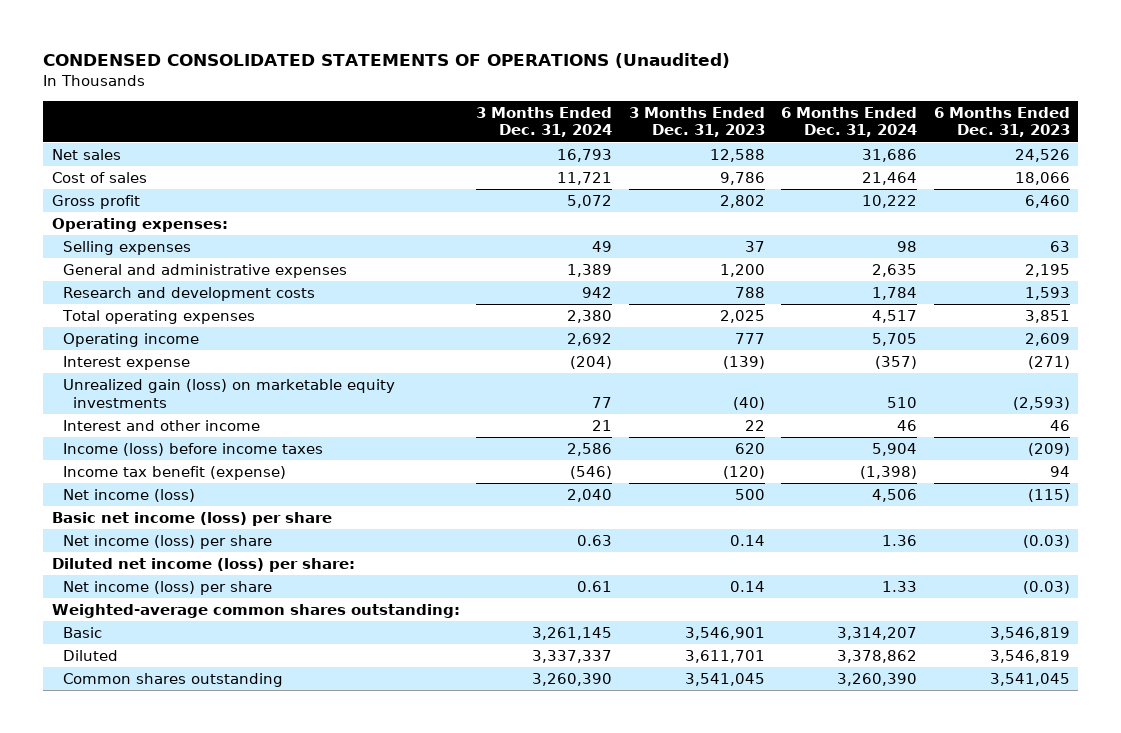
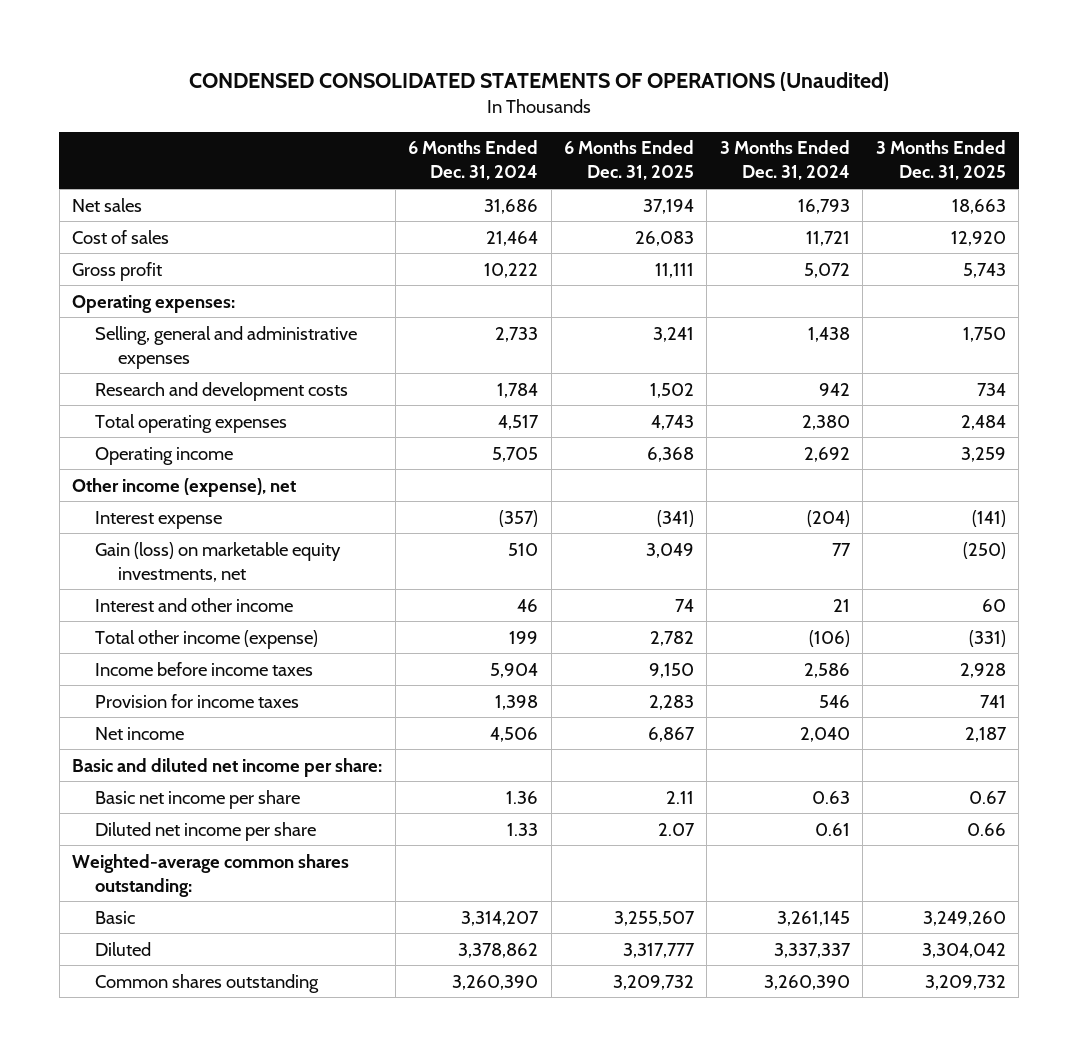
- | 3 Months Ended Dec. 31, 2024 | 3 Months Ended Dec. 31, 2023 | 6 Months Ended Dec. 31, 2024 | 6 Months Ended Dec. 31, 2023
+ | 6 Months Ended Dec. 31, 2024 | 6 Months Ended Dec. 31, 2025 | 3 Months Ended Dec. 31, 2024 | 3 Months Ended Dec. 31, 2025
- Selling expenses | 49 | 37 | 98 | 63
- General and administrative expenses | 1,389 | 1,200 | 2,635 | 2,195
+ Selling, general and administrative expenses | 2,733 | 3,241 | 1,438 | 1,750
+ Other income (expense), net
- Unrealized gain (loss) on marketable equity investments | 77 | (40) | 510 | (2,593)
+ Gain (loss) on marketable equity investments, net | 510 | 3,049 | 77 | (250)
- Income (loss) before income taxes | 2,586 | 620 | 5,904 | (209)
- Income tax benefit (expense) | (546) | (120) | (1,398) | 94
- Net income (loss) | 2,040 | 500 | 4,506 | (115)
- Basic net income (loss) per share
- Net income (loss) per share | 0.63 | 0.14 | 1.36 | (0.03)
- Diluted net income (loss) per share:
- Net income (loss) per share | 0.61 | 0.14 | 1.33 | (0.03)
+ Total other income (expense) | 199 | 2,782 | (106) | (331)
+ Income before income taxes | 5,904 | 9,150 | 2,586 | 2,928
+ Provision for income taxes | 1,398 | 2,283 | 546 | 741
+ Net income | 4,506 | 6,867 | 2,040 | 2,187
+ Basic and diluted net income per share:
+ Basic net income per share | 1.36 | 2.11 | 0.63 | 0.67
+ Diluted net income per share | 1.33 | 2.07 | 0.61 | 0.66

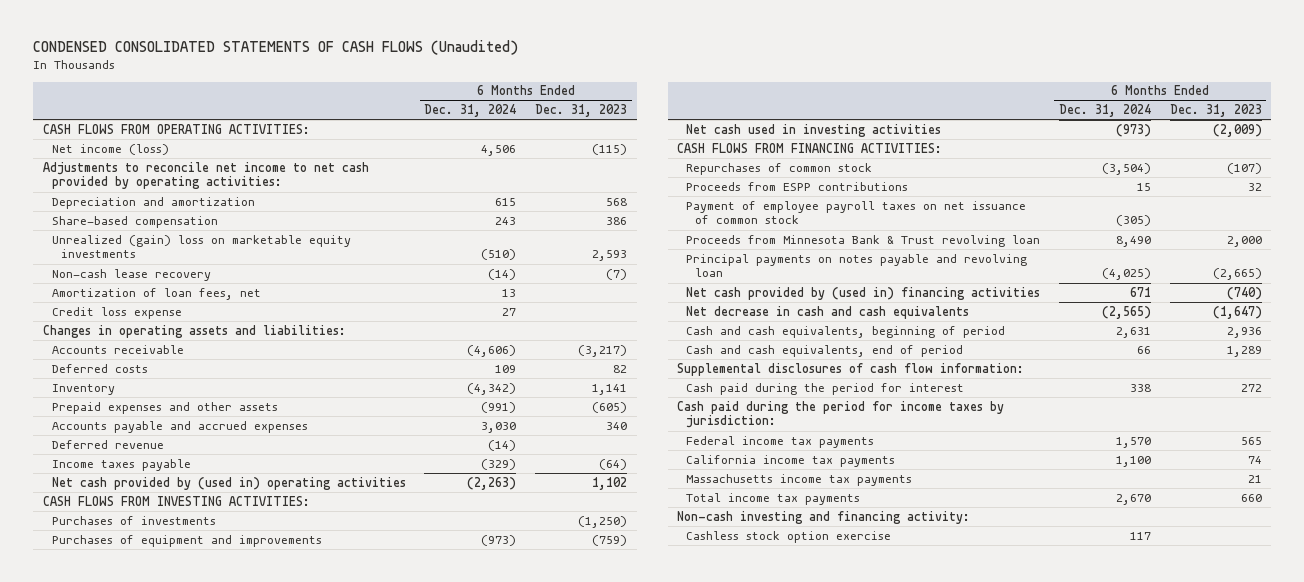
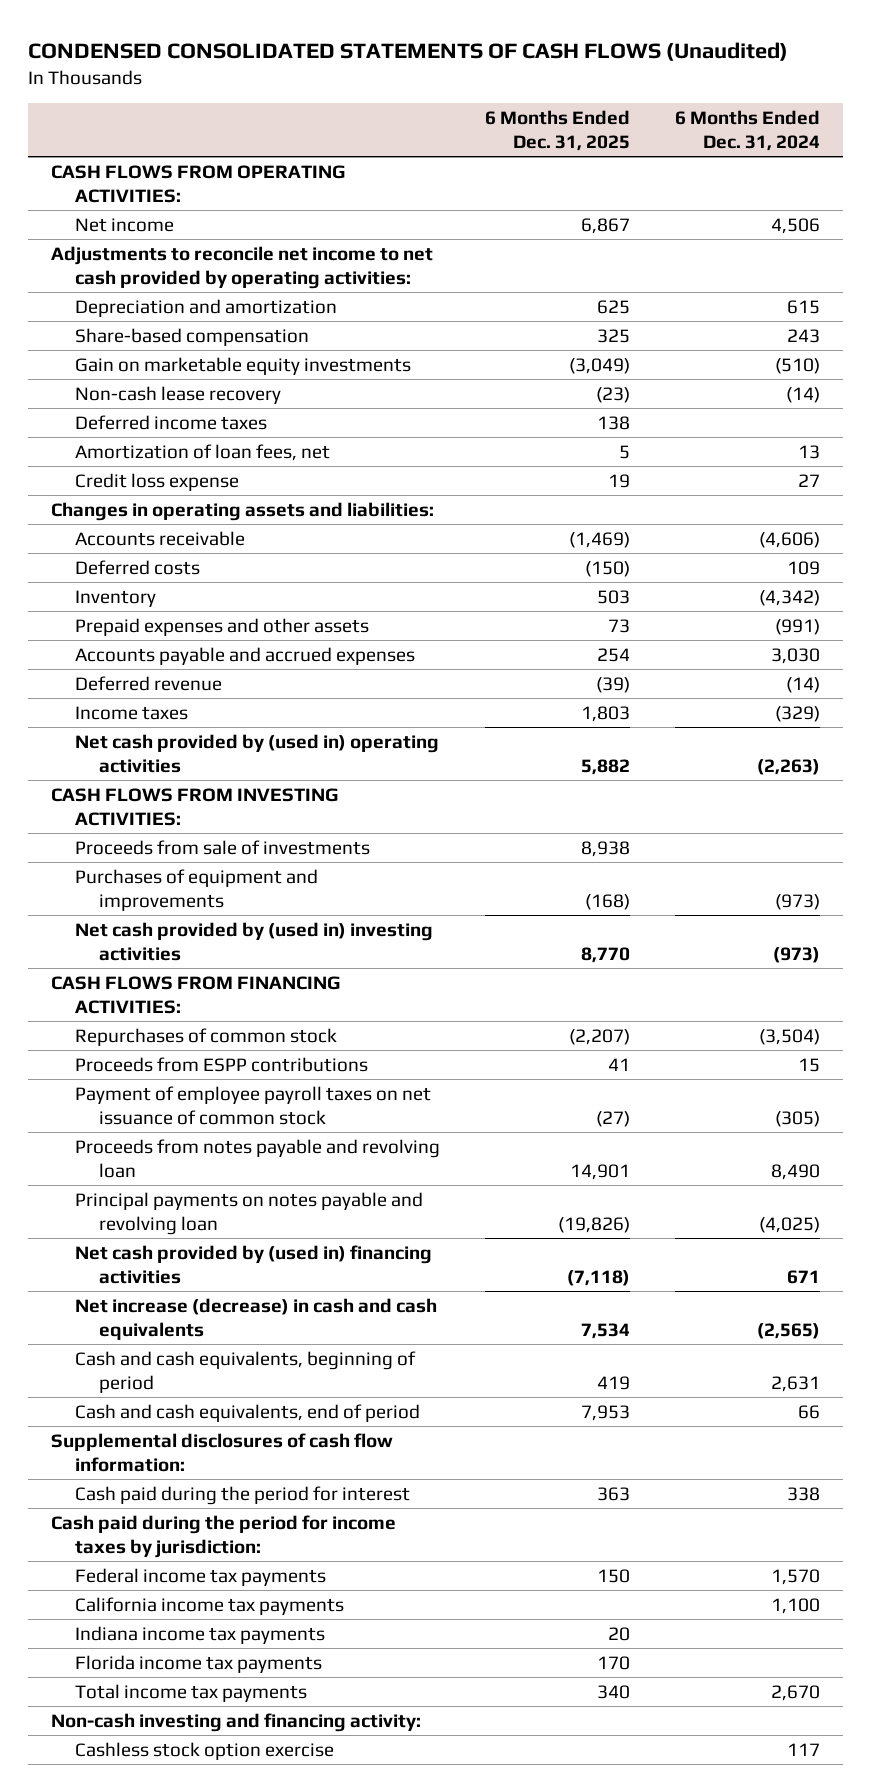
- | 6 Months Ended Dec. 31, 2024 | 6 Months Ended Dec. 31, 2023
+ | 6 Months Ended Dec. 31, 2025 | 6 Months Ended Dec. 31, 2024
- Net income (loss) | 4,506 | (115)
+ Net income | 6,867 | 4,506
- Unrealized (gain) loss on marketable equity investments | (510) | 2,593
+ Gain on marketable equity investments | (3,049) | (510)
+ Deferred income taxes | 138 |
- Income taxes payable | (329) | (64)
+ Income taxes | 1,803 | (329)
- Purchases of investments | | (1,250)
+ Proceeds from sale of investments | 8,938 |
- Net cash used in investing activities | (973) | (2,009)
+ Net cash provided by (used in) investing activities | 8,770 | (973)
- Proceeds from Minnesota Bank & Trust revolving loan | 8,490 | 2,000
+ Proceeds from notes payable and revolving loan | 14,901 | 8,490
- Net decrease in cash and cash equivalents | (2,565) | (1,647)
+ Net increase (decrease) in cash and cash equivalents | 7,534 | (2,565)
- Massachusetts income tax payments | | 21
+ Indiana income tax payments | 20 |
+ Florida income tax payments | 170 |

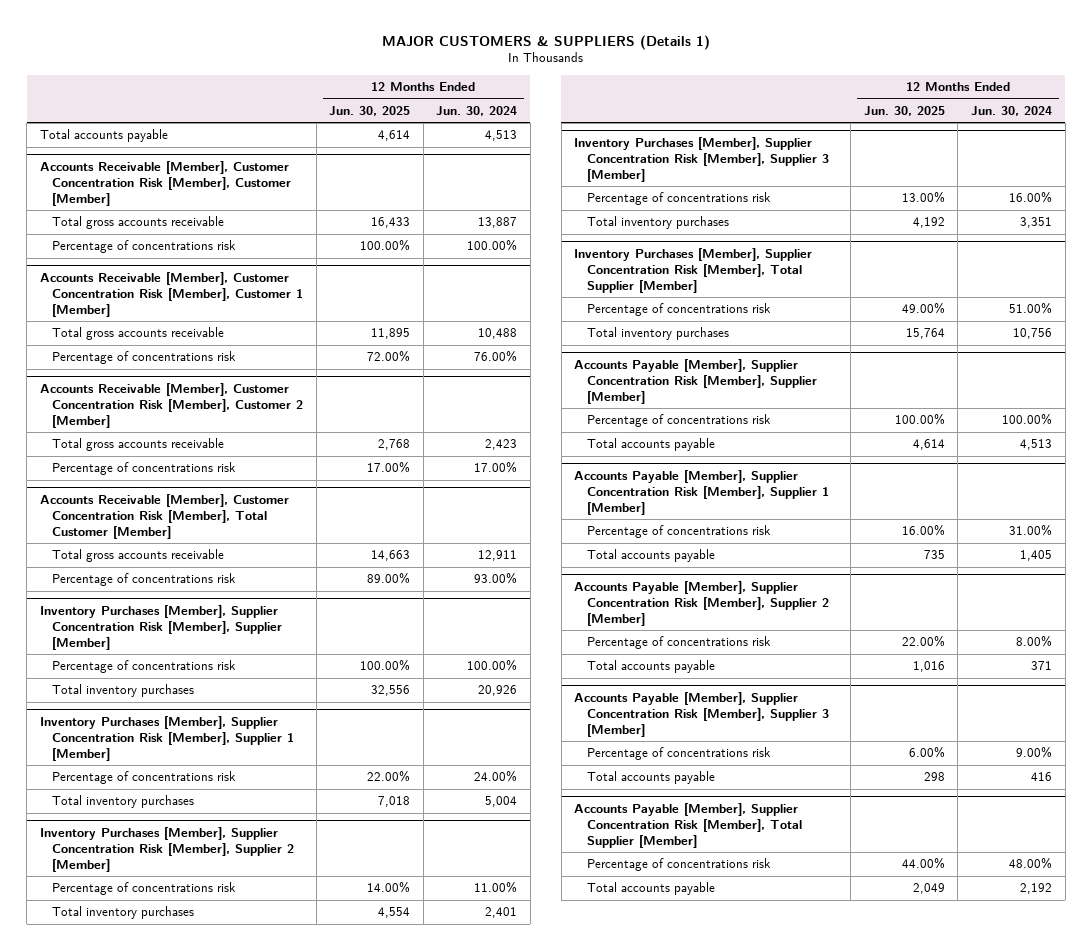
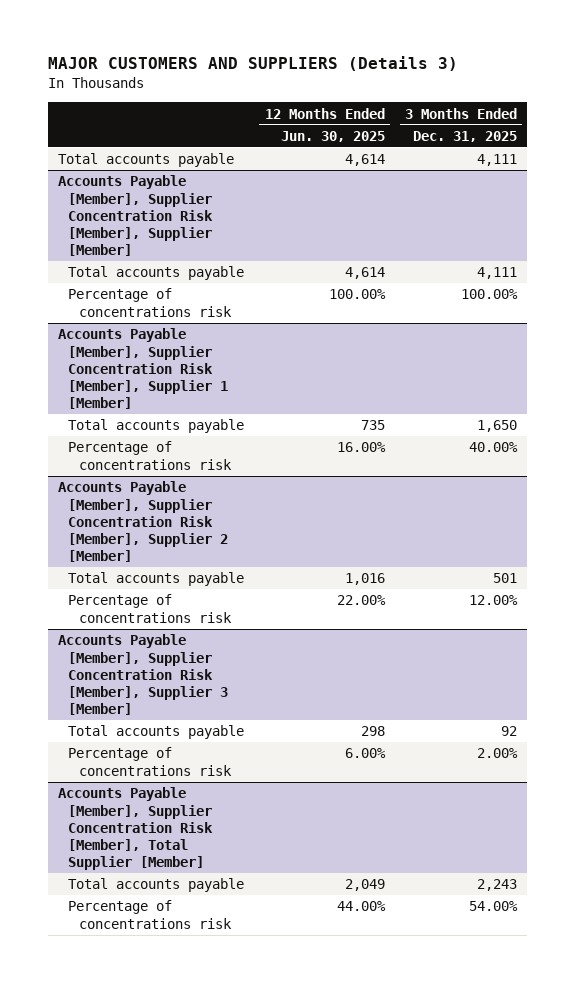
- MAJOR CUSTOMERS & SUPPLIERS (Details 1)
+ MAJOR CUSTOMERS AND SUPPLIERS (Details 3)
- | 12 Months Ended Jun. 30, 2025 | 12 Months Ended Jun. 30, 2024
+ | 12 Months Ended Jun. 30, 2025 | 3 Months Ended Dec. 31, 2025
- Accounts Receivable [Member], Customer Concentration Risk [Member], Customer [Member]
- Total gross accounts receivable | 16,433 | 13,887
- Percentage of concentrations risk | 100.00% | 100.00%
- Accounts Receivable [Member], Customer Concentration Risk [Member], Customer 1 [Member]
- Total gross accounts receivable | 11,895 | 10,488
- Percentage of concentrations risk | 72.00% | 76.00%
- Accounts Receivable [Member], Customer Concentration Risk [Member], Customer 2 [Member]
- Total gross accounts receivable | 2,768 | 2,423
- Percentage of concentrations risk | 17.00% | 17.00%
- Accounts Receivable [Member], Customer Concentration Risk [Member], Total Customer [Member]
- Total gross accounts receivable | 14,663 | 12,911
- Percentage of concentrations risk | 89.00% | 93.00%
- Inventory Purchases [Member], Supplier Concentration Risk [Member], Supplier [Member]
- Percentage of concentrations risk | 100.00% | 100.00%
- Total inventory purchases | 32,556 | 20,926
- Inventory Purchases [Member], Supplier Concentration Risk [Member], Supplier 1 [Member]
- Percentage of concentrations risk | 22.00% | 24.00%
- Total inventory purchases | 7,018 | 5,004
- Inventory Purchases [Member], Supplier Concentration Risk [Member], Supplier 2 [Member]
- Percentage of concentrations risk | 14.00% | 11.00%
- Total inventory purchases | 4,554 | 2,401
- Inventory Purchases [Member], Supplier Concentration Risk [Member], Supplier 3 [Member]
- Percentage of concentrations risk | 13.00% | 16.00%
- Total inventory purchases | 4,192 | 3,351
- Inventory Purchases [Member], Supplier Concentration Risk [Member], Total Supplier [Member]
- Percentage of concentrations risk | 49.00% | 51.00%
- Total inventory purchases | 15,764 | 10,756
@ Accounts Payable [Member], Supplier Concentration Risk [Member], Supplier [Member]
moved down: Percentage of concentrations risk | 100.00% | 100.00%
@ Accounts Payable [Member], Supplier Concentration Risk [Member], Supplier 1 [Member]
moved down: Percentage of concentrations risk | 16.00% | 40.00%
@ Accounts Payable [Member], Supplier Concentration Risk [Member], Supplier 2 [Member]
moved down: Percentage of concentrations risk | 22.00% | 12.00%
@ Accounts Payable [Member], Supplier Concentration Risk [Member], Supplier 3 [Member]
moved down: Percentage of concentrations risk | 6.00% | 2.00%
@ Accounts Payable [Member], Supplier Concentration Risk [Member], Total Supplier [Member]
moved down: Percentage of concentrations risk | 44.00% | 54.00%

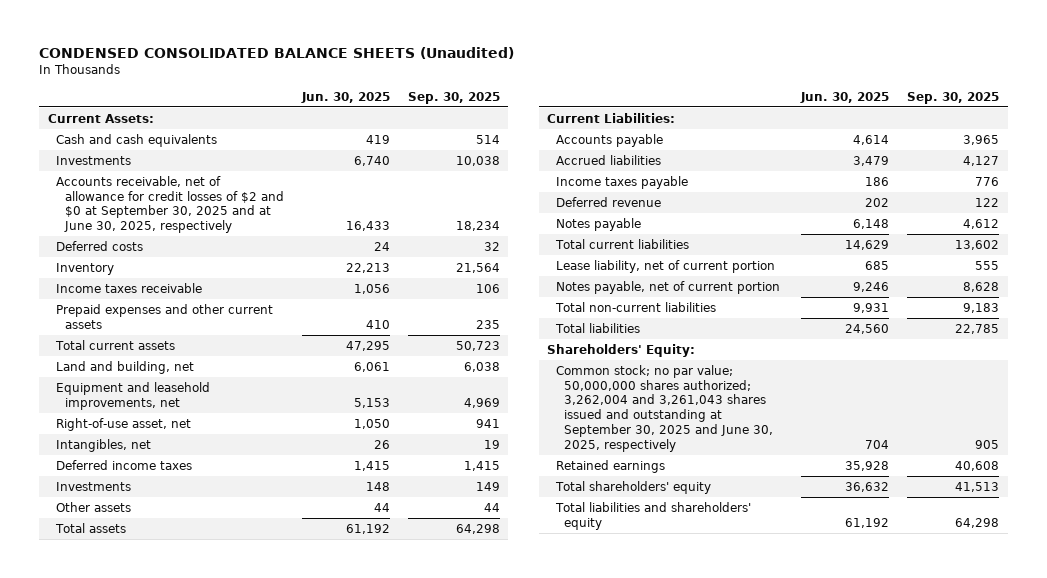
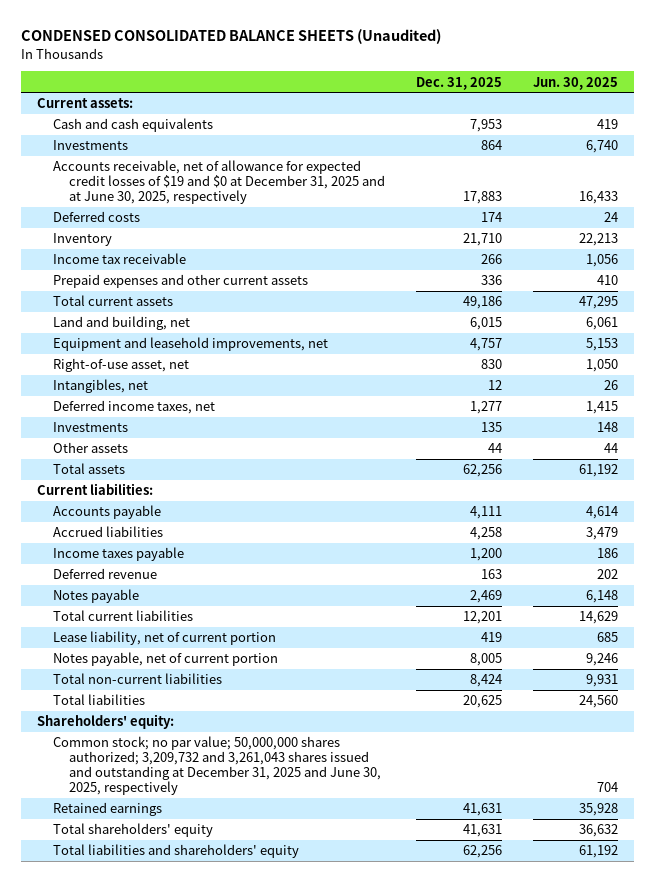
- | Jun. 30, 2025 | Sep. 30, 2025
+ | Dec. 31, 2025 | Jun. 30, 2025
- Current Assets:
+ Current assets:
- Accounts receivable, net of allowance for credit losses of $2 and $0 at September 30, 2025 and at June 30, 2025, respectively | 16,433 | 18,234
+ Accounts receivable, net of allowance for expected credit losses of $19 and $0 at December 31, 2025 and at June 30, 2025, respectively | 17,883 | 16,433
- Income taxes receivable | 1,056 | 106
+ Income tax receivable | 266 | 1,056
- Deferred income taxes | 1,415 | 1,415
+ Deferred income taxes, net | 1,277 | 1,415
- Current Liabilities:
+ Current liabilities:
- Shareholders' Equity:
- Common stock; no par value; 50,000,000 shares authorized; 3,262,004 and 3,261,043 shares issued and outstanding at September 30, 2025 and June 30, 2025, respectively | 704 | 905
+ Shareholders' equity:
+ Common stock; no par value; 50,000,000 shares authorized; 3,209,732 and 3,261,043 shares issued and outstanding at December 31, 2025 and June 30, 2025, respectively | | 704

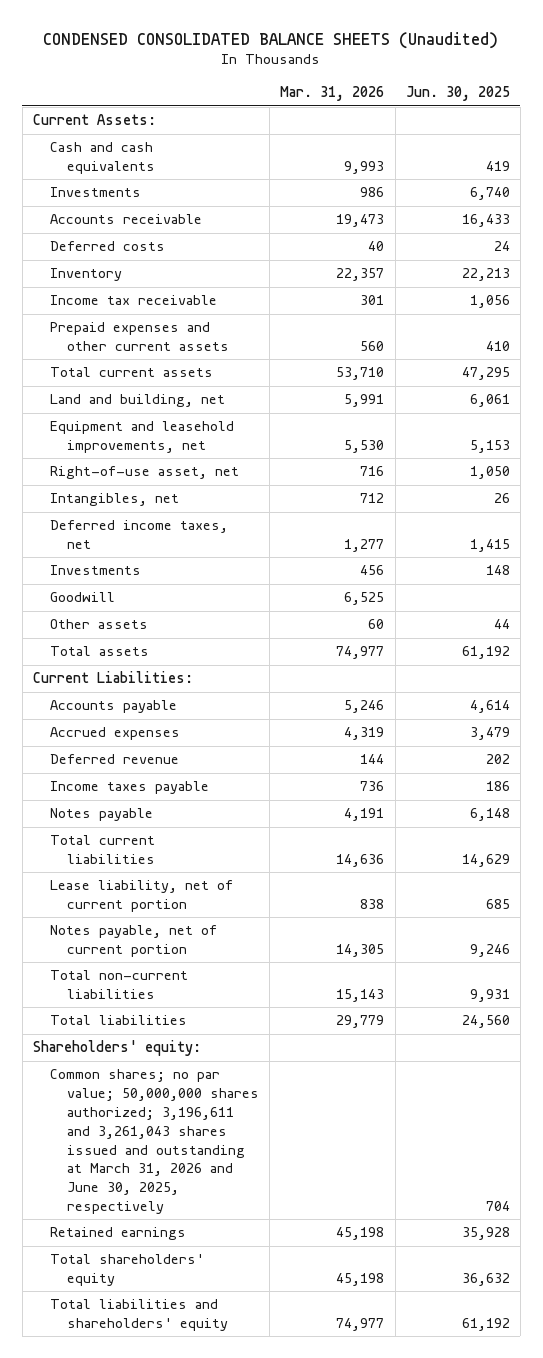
- | Dec. 31, 2025 | Jun. 30, 2025
+ | Mar. 31, 2026 | Jun. 30, 2025
- Current assets:
+ Current Assets:
- Accounts receivable, net of allowance for expected credit losses of $19 and $0 at December 31, 2025 and at June 30, 2025, respectively | 17,883 | 16,433
+ Accounts receivable | 19,473 | 16,433
+ Goodwill | 6,525 |
- Current liabilities:
+ Current Liabilities:
- Accrued liabilities | 4,258 | 3,479
+ Accrued expenses | 4,319 | 3,479
moved down: Income taxes payable | 736 | 186
- Common stock; no par value; 50,000,000 shares authorized; 3,209,732 and 3,261,043 shares issued and outstanding at December 31, 2025 and June 30, 2025, respectively | | 704
+ Common shares; no par value; 50,000,000 shares authorized; 3,196,611 and 3,261,043 shares issued and outstanding at March 31, 2026 and June 30, 2025, respectively | | 704

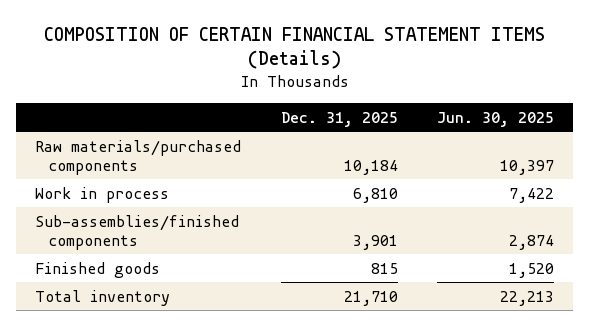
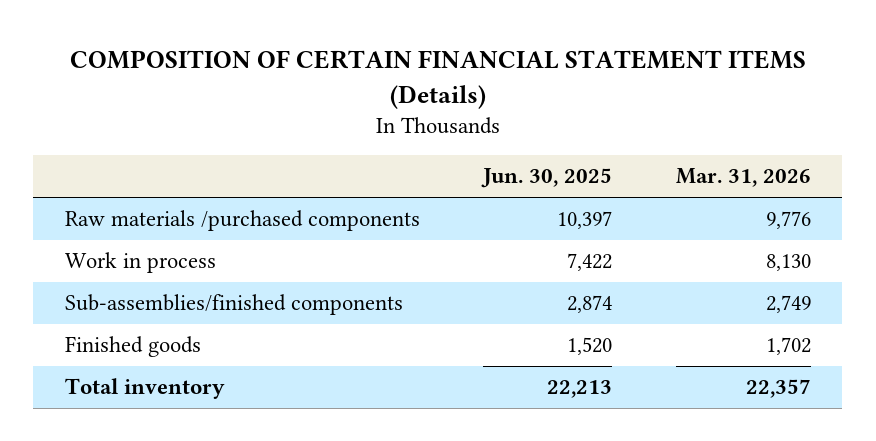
- | Dec. 31, 2025 | Jun. 30, 2025
+ | Jun. 30, 2025 | Mar. 31, 2026
- Raw materials/purchased components | 10,184 | 10,397
+ Raw materials /purchased components | 10,397 | 9,776

